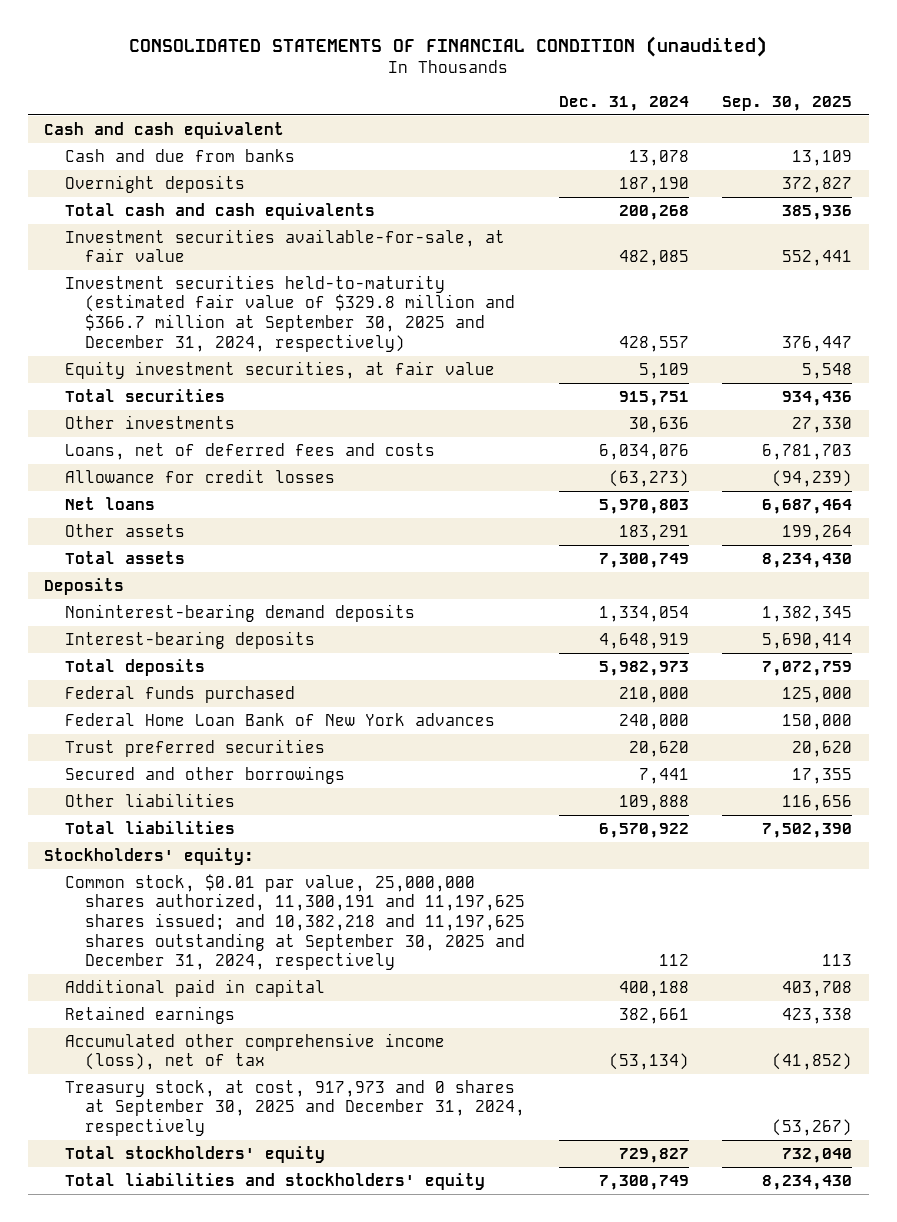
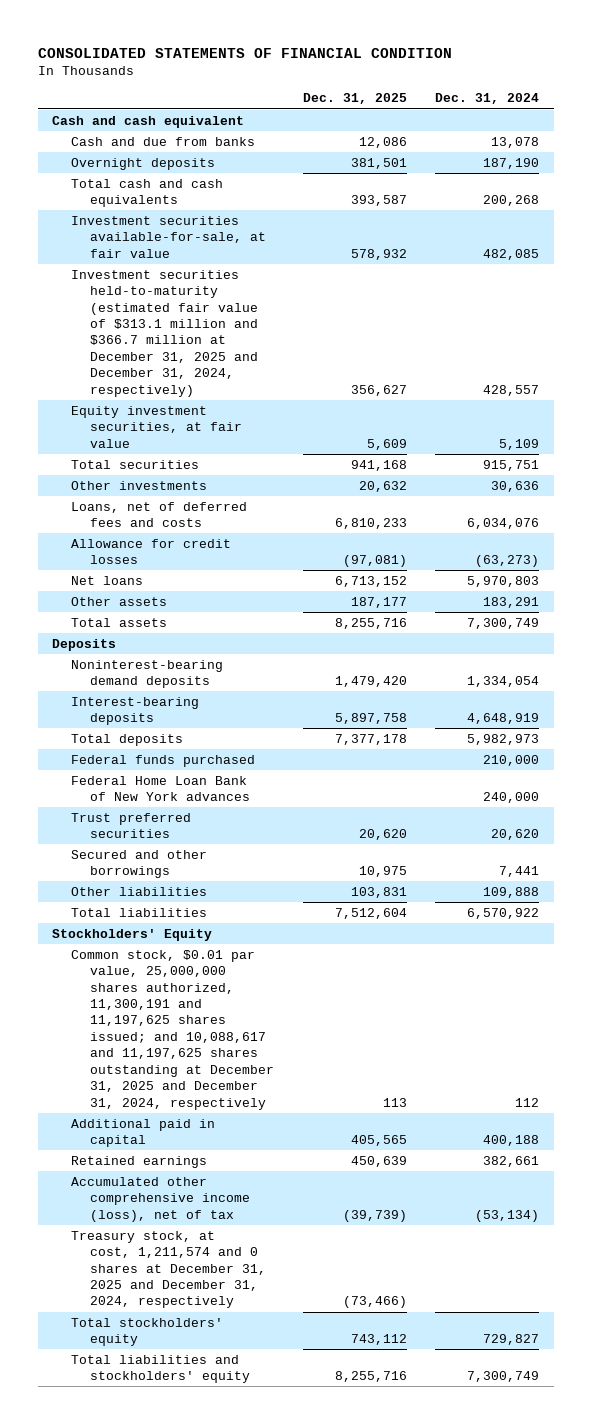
- CONSOLIDATED STATEMENTS OF FINANCIAL CONDITION (unaudited)
+ CONSOLIDATED STATEMENTS OF FINANCIAL CONDITION
- | Dec. 31, 2024 | Sep. 30, 2025
+ | Dec. 31, 2025 | Dec. 31, 2024
- Investment securities held-to-maturity (estimated fair value of $329.8 million and $366.7 million at September 30, 2025 and December 31, 2024, respectively) | 428,557 | 376,447
+ Investment securities held-to-maturity (estimated fair value of $313.1 million and $366.7 million at December 31, 2025 and December 31, 2024, respectively) | 356,627 | 428,557
- Stockholders' equity:
- Common stock, $0.01 par value, 25,000,000 shares authorized, 11,300,191 and 11,197,625 shares issued; and 10,382,218 and 11,197,625 shares outstanding at September 30, 2025 and December 31, 2024, respectively | 112 | 113
+ Stockholders' Equity
+ Common stock, $0.01 par value, 25,000,000 shares authorized, 11,300,191 and 11,197,625 shares issued; and 10,088,617 and 11,197,625 shares outstanding at December 31, 2025 and December 31, 2024, respectively | 113 | 112
- Treasury stock, at cost, 917,973 and 0 shares at September 30, 2025 and December 31, 2024, respectively | | (53,267)
+ Treasury stock, at cost, 1,211,574 and 0 shares at December 31, 2025 and December 31, 2024, respectively | (73,466) |

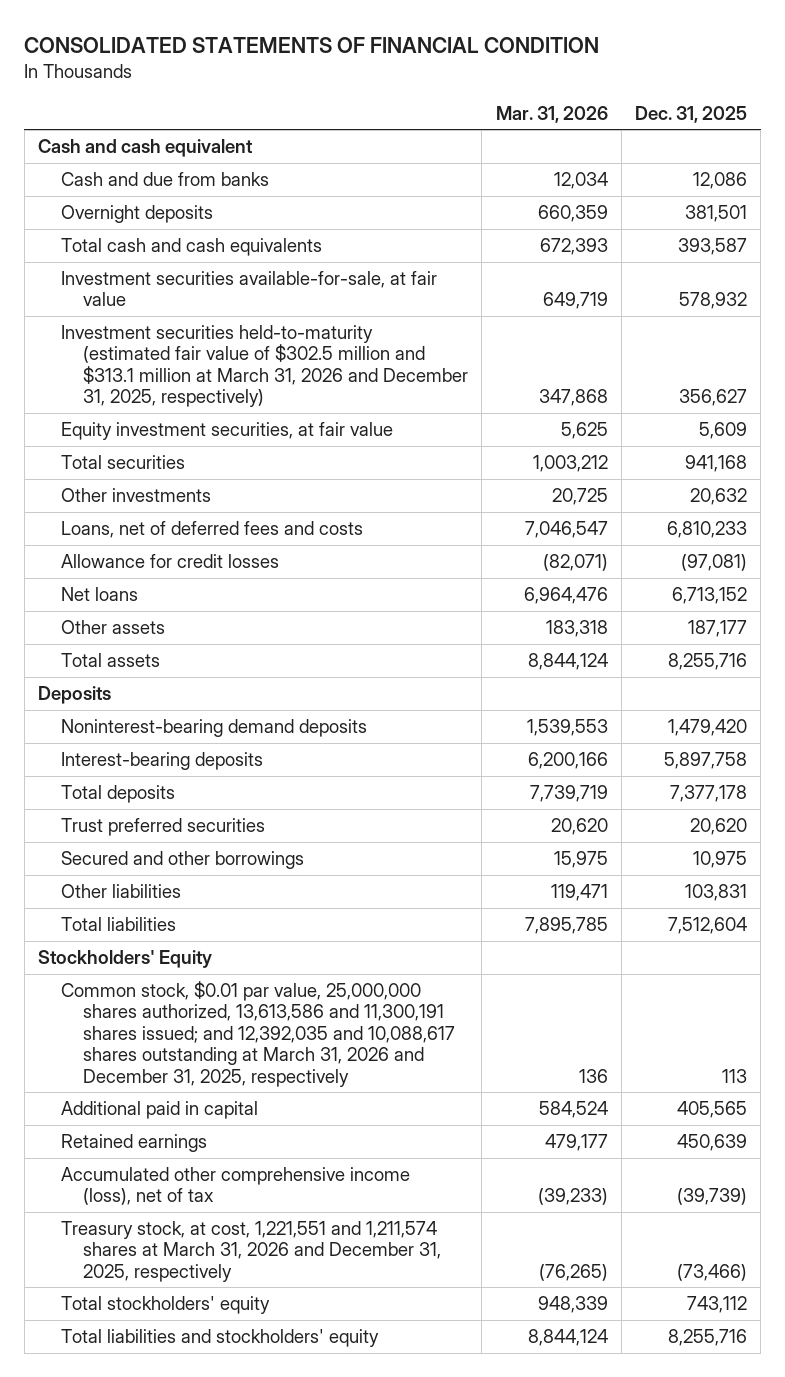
- | Dec. 31, 2025 | Dec. 31, 2024
+ | Mar. 31, 2026 | Dec. 31, 2025
- Investment securities held-to-maturity (estimated fair value of $313.1 million and $366.7 million at December 31, 2025 and December 31, 2024, respectively) | 356,627 | 428,557
+ Investment securities held-to-maturity (estimated fair value of $302.5 million and $313.1 million at March 31, 2026 and December 31, 2025, respectively) | 347,868 | 356,627
- Federal funds purchased | | 210,000
- Federal Home Loan Bank of New York advances | | 240,000
- Common stock, $0.01 par value, 25,000,000 shares authorized, 11,300,191 and 11,197,625 shares issued; and 10,088,617 and 11,197,625 shares outstanding at December 31, 2025 and December 31, 2024, respectively | 113 | 112
+ Common stock, $0.01 par value, 25,000,000 shares authorized, 13,613,586 and 11,300,191 shares issued; and 12,392,035 and 10,088,617 shares outstanding at March 31, 2026 and December 31, 2025, respectively | 136 | 113
- Treasury stock, at cost, 1,211,574 and 0 shares at December 31, 2025 and December 31, 2024, respectively | (73,466) |
+ Treasury stock, at cost, 1,221,551 and 1,211,574 shares at March 31, 2026 and December 31, 2025, respectively | (76,265) | (73,466)

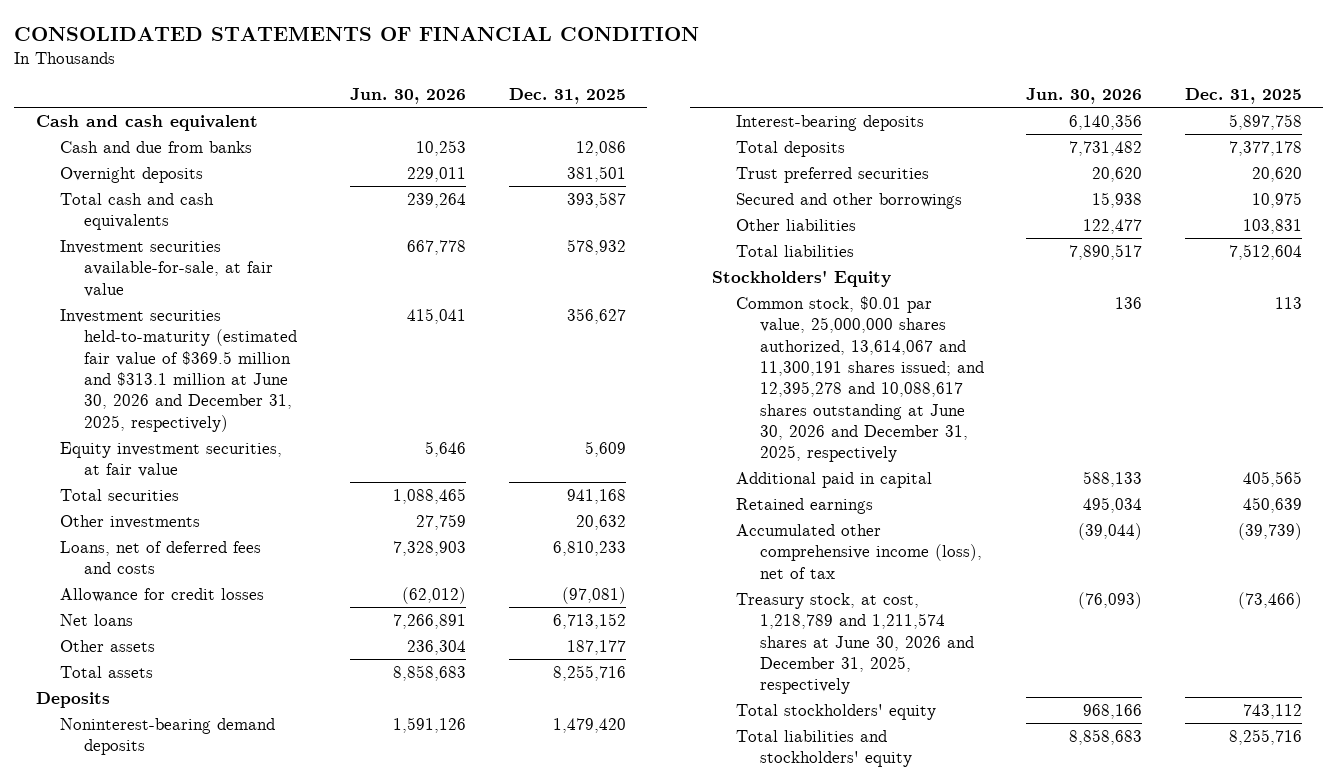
- | Mar. 31, 2026 | Dec. 31, 2025
+ | Jun. 30, 2026 | Dec. 31, 2025
- Investment securities held-to-maturity (estimated fair value of $302.5 million and $313.1 million at March 31, 2026 and December 31, 2025, respectively) | 347,868 | 356,627
+ Investment securities held-to-maturity (estimated fair value of $369.5 million and $313.1 million at June 30, 2026 and December 31, 2025, respectively) | 415,041 | 356,627
- Common stock, $0.01 par value, 25,000,000 shares authorized, 13,613,586 and 11,300,191 shares issued; and 12,392,035 and 10,088,617 shares outstanding at March 31, 2026 and December 31, 2025, respectively | 136 | 113
+ Common stock, $0.01 par value, 25,000,000 shares authorized, 13,614,067 and 11,300,191 shares issued; and 12,395,278 and 10,088,617 shares outstanding at June 30, 2026 and December 31, 2025, respectively | 136 | 113
- Treasury stock, at cost, 1,221,551 and 1,211,574 shares at March 31, 2026 and December 31, 2025, respectively | (76,265) | (73,466)
+ Treasury stock, at cost, 1,218,789 and 1,211,574 shares at June 30, 2026 and December 31, 2025, respectively | (76,093) | (73,466)

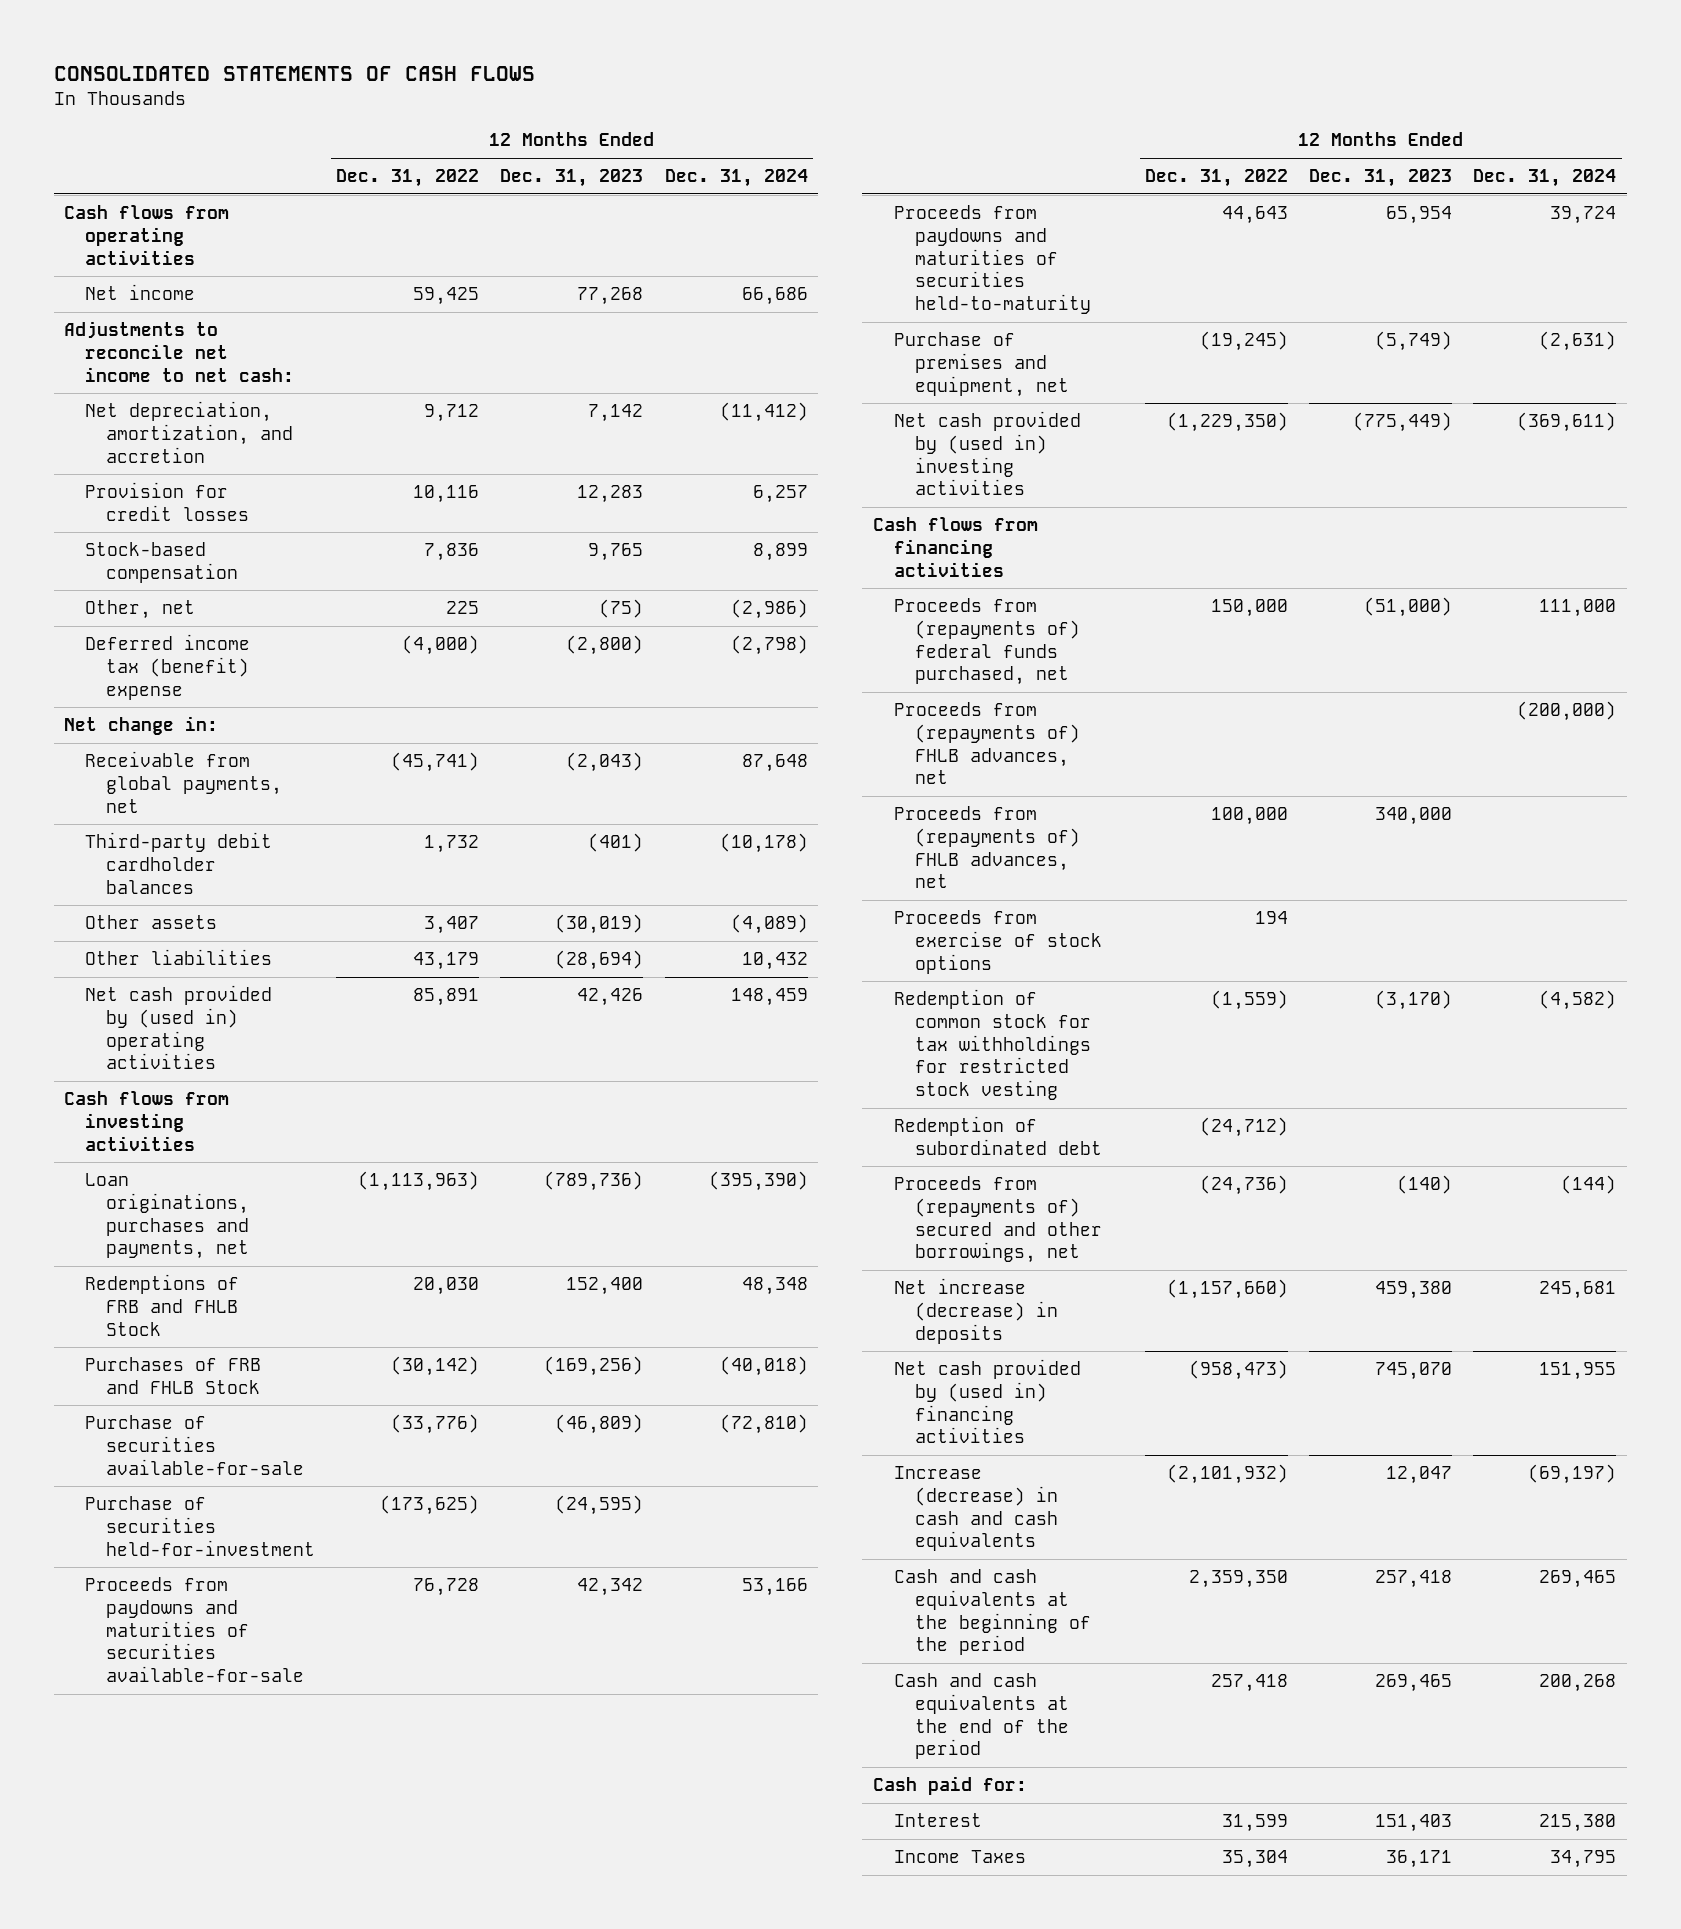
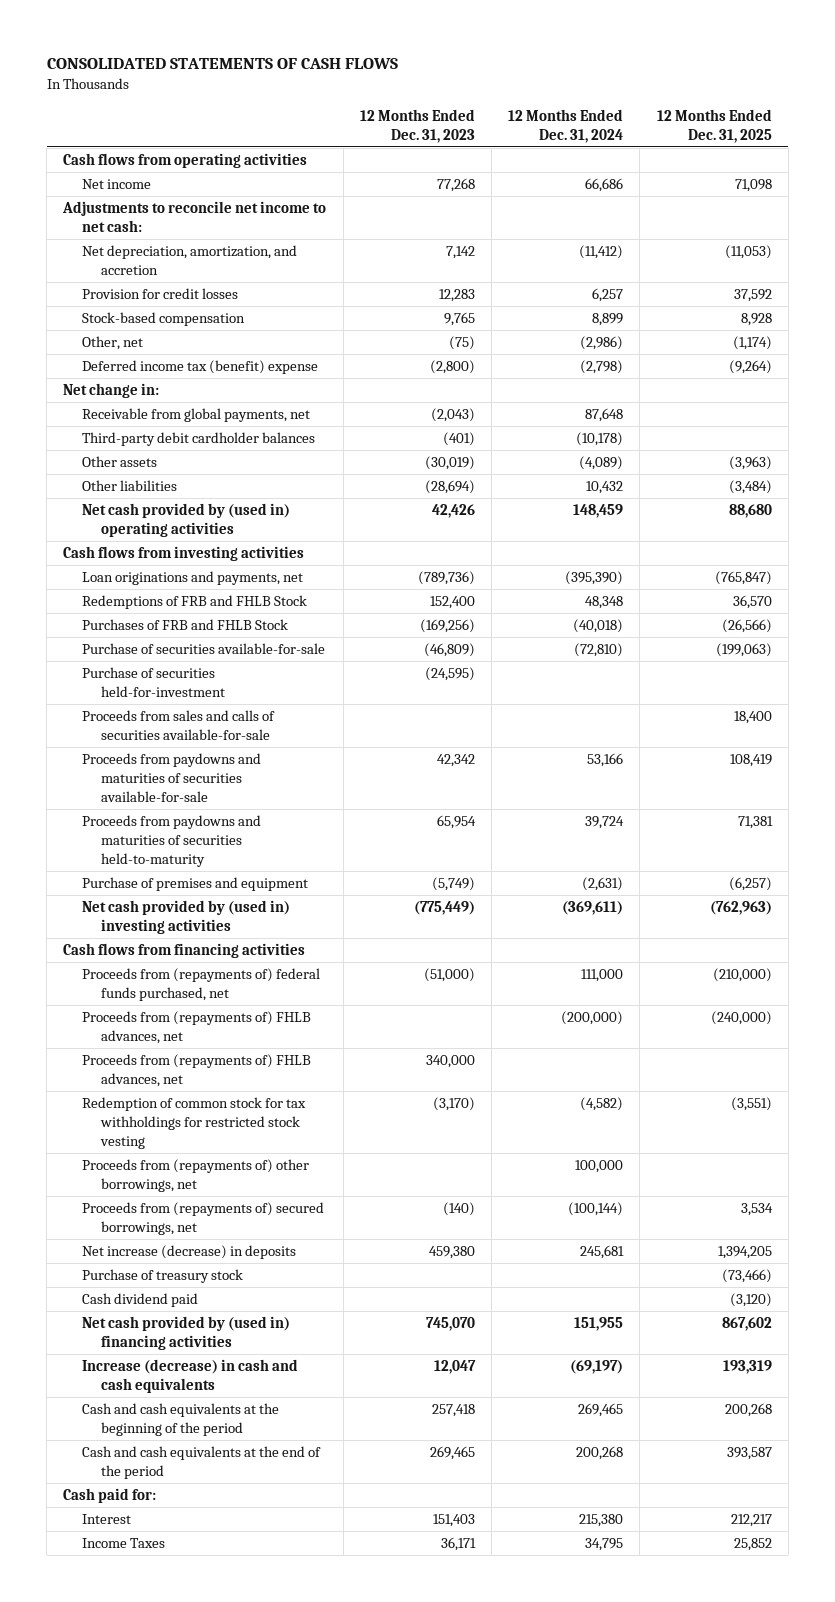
- | 12 Months Ended Dec. 31, 2022 | 12 Months Ended Dec. 31, 2023 | 12 Months Ended Dec. 31, 2024
+ | 12 Months Ended Dec. 31, 2023 | 12 Months Ended Dec. 31, 2024 | 12 Months Ended Dec. 31, 2025
- Loan originations, purchases and payments, net | (1,113,963) | (789,736) | (395,390)
+ Loan originations and payments, net | (789,736) | (395,390) | (765,847)
+ Proceeds from sales and calls of securities available-for-sale | | | 18,400
- Purchase of premises and equipment, net | (19,245) | (5,749) | (2,631)
+ Purchase of premises and equipment | (5,749) | (2,631) | (6,257)
- Proceeds from exercise of stock options | 194 | |
- Redemption of subordinated debt | (24,712) | |
- Proceeds from (repayments of) secured and other borrowings, net | (24,736) | (140) | (144)
+ Proceeds from (repayments of) other borrowings, net | | 100,000 |
+ Proceeds from (repayments of) secured borrowings, net | (140) | (100,144) | 3,534
+ Purchase of treasury stock | | | (73,466)
+ Cash dividend paid | | | (3,120)

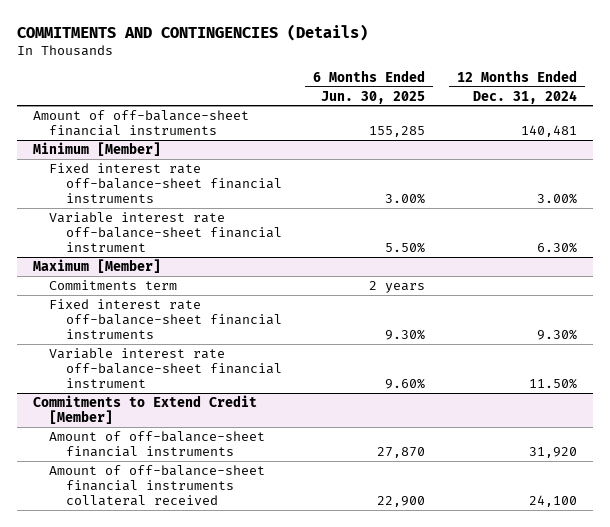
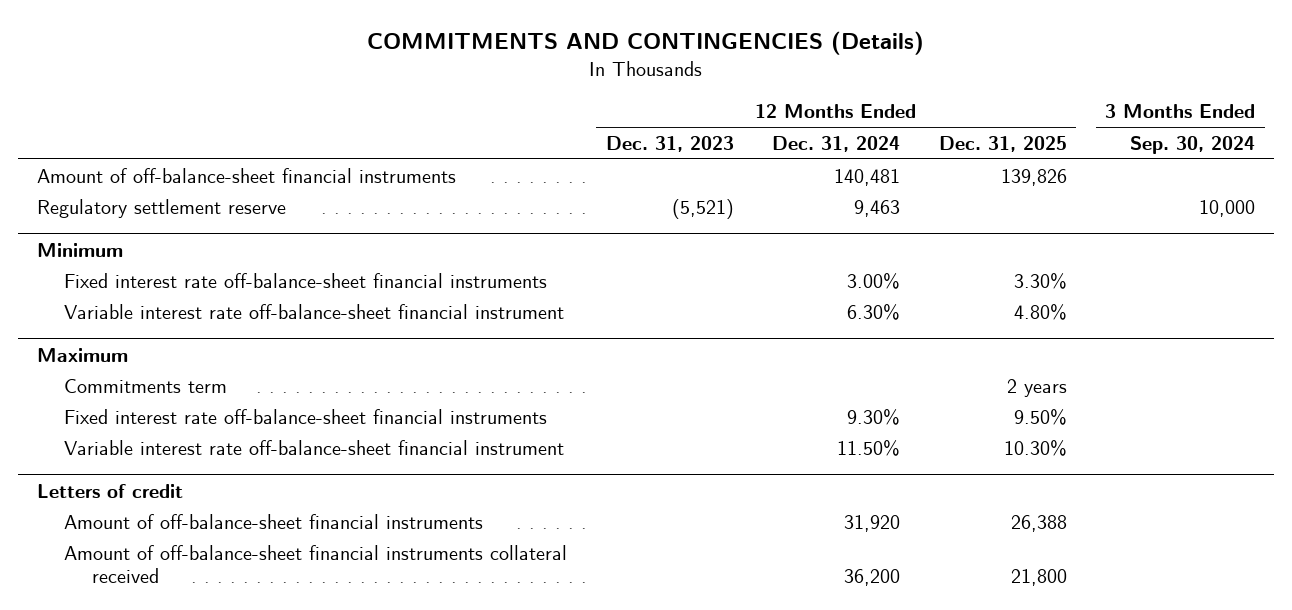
- | 6 Months Ended Jun. 30, 2025 | 12 Months Ended Dec. 31, 2024
+ | 12 Months Ended Dec. 31, 2023 | 12 Months Ended Dec. 31, 2024 | 12 Months Ended Dec. 31, 2025 | 3 Months Ended Sep. 30, 2024
- Minimum [Member]
+ Regulatory settlement reserve | (5,521) | 9,463 | | 10,000
+ Minimum
- Maximum [Member]
+ Maximum
- Commitments to Extend Credit [Member]
+ Letters of credit
- Amount of off-balance-sheet financial instruments collateral received | 22,900 | 24,100
+ Amount of off-balance-sheet financial instruments collateral received | | 36,200 | 21,800 |

